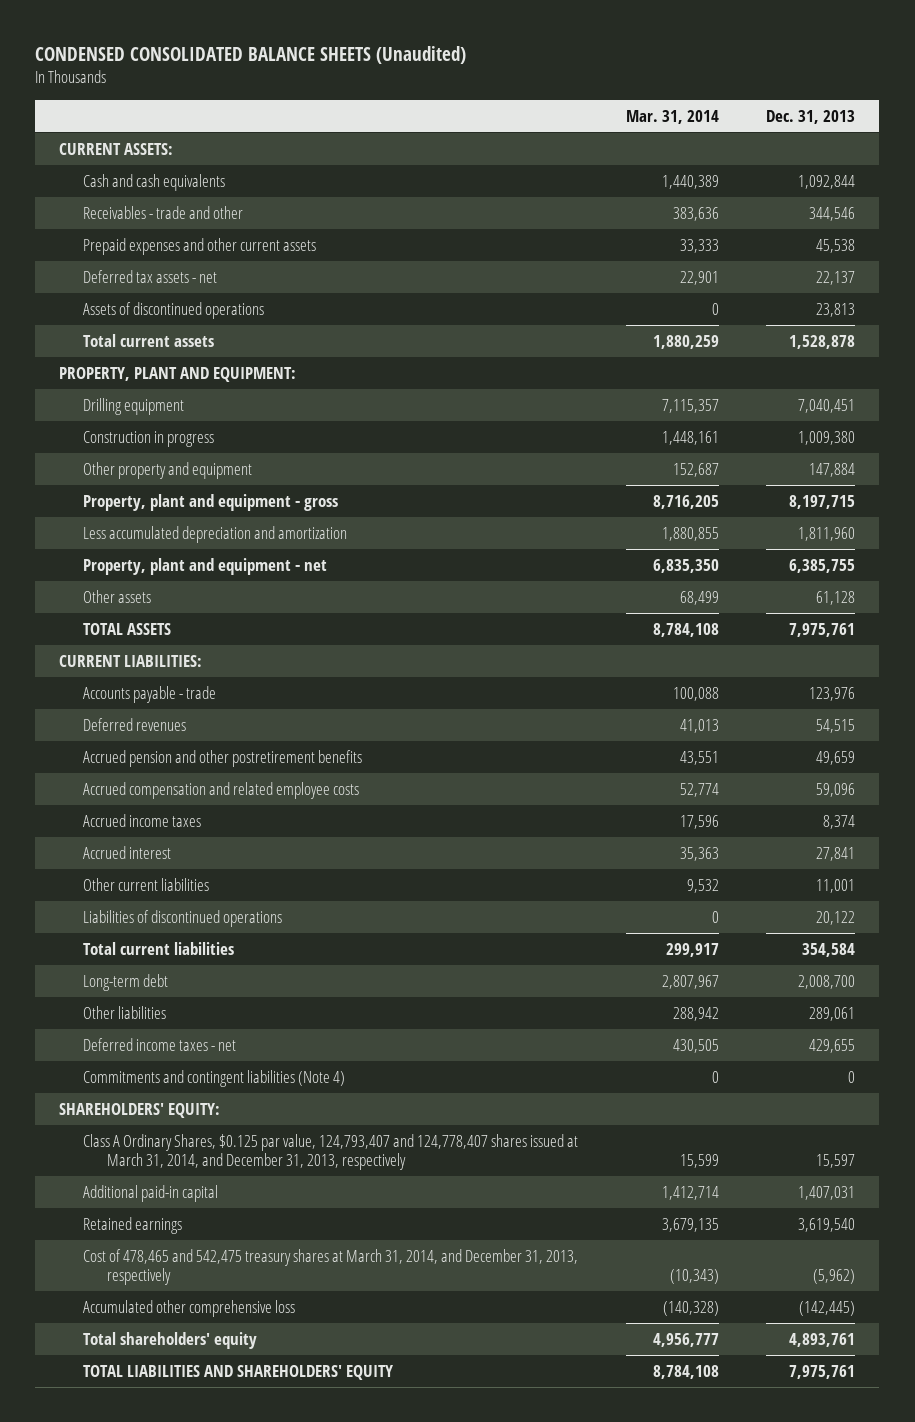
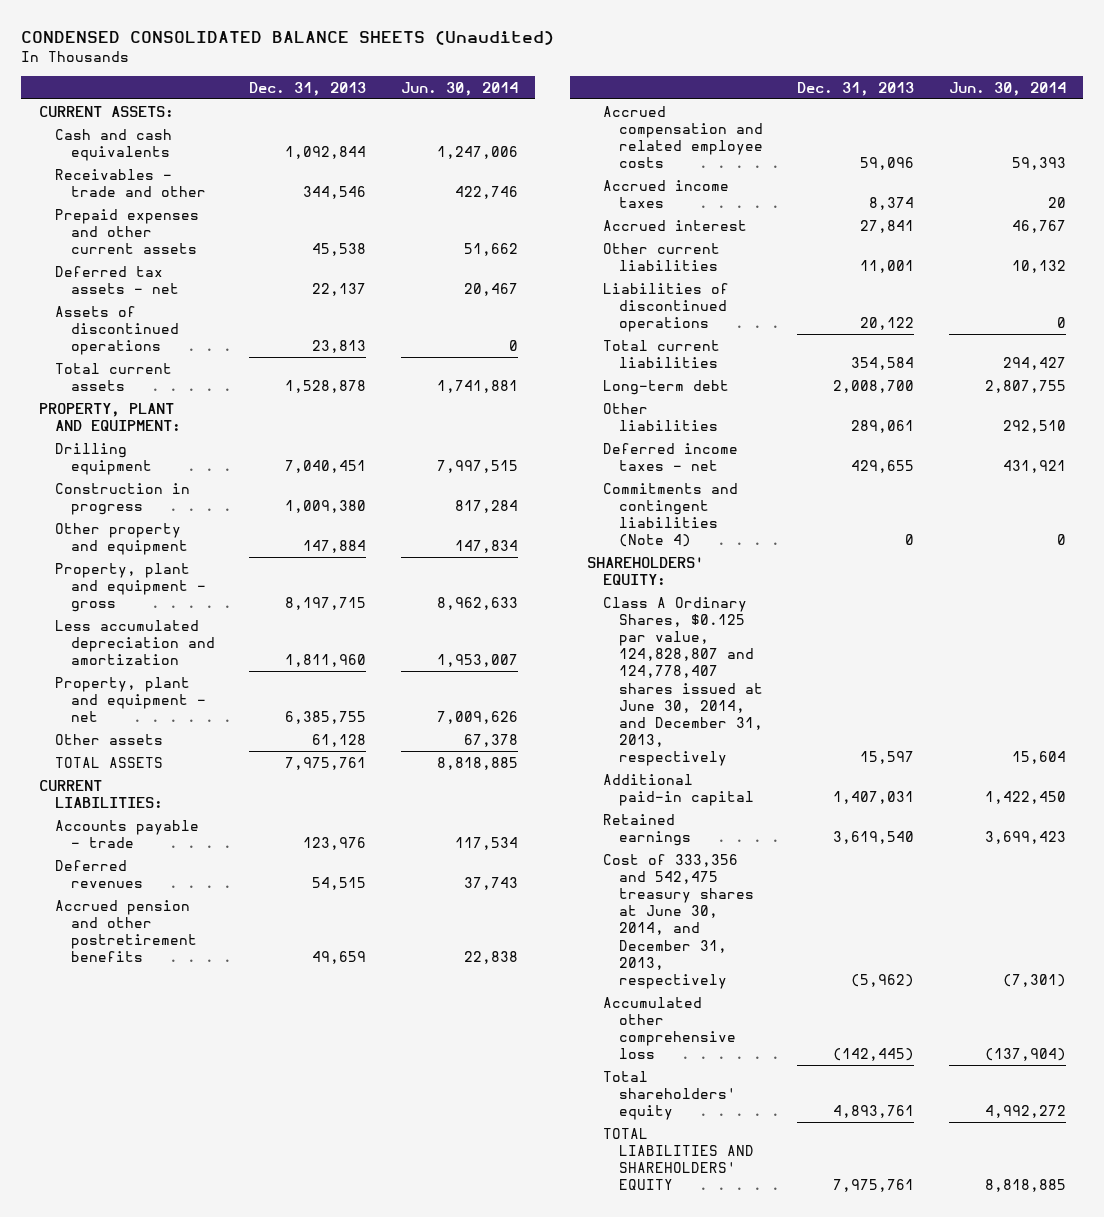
- | Mar. 31, 2014 | Dec. 31, 2013
+ | Dec. 31, 2013 | Jun. 30, 2014
- Class A Ordinary Shares, $0.125 par value, 124,793,407 and 124,778,407 shares issued at March 31, 2014, and December 31, 2013, respectively | 15,599 | 15,597
+ Class A Ordinary Shares, $0.125 par value, 124,828,807 and 124,778,407 shares issued at June 30, 2014, and December 31, 2013, respectively | 15,597 | 15,604
- Cost of 478,465 and 542,475 treasury shares at March 31, 2014, and December 31, 2013, respectively | (10,343) | (5,962)
+ Cost of 333,356 and 542,475 treasury shares at June 30, 2014, and December 31, 2013, respectively | (5,962) | (7,301)

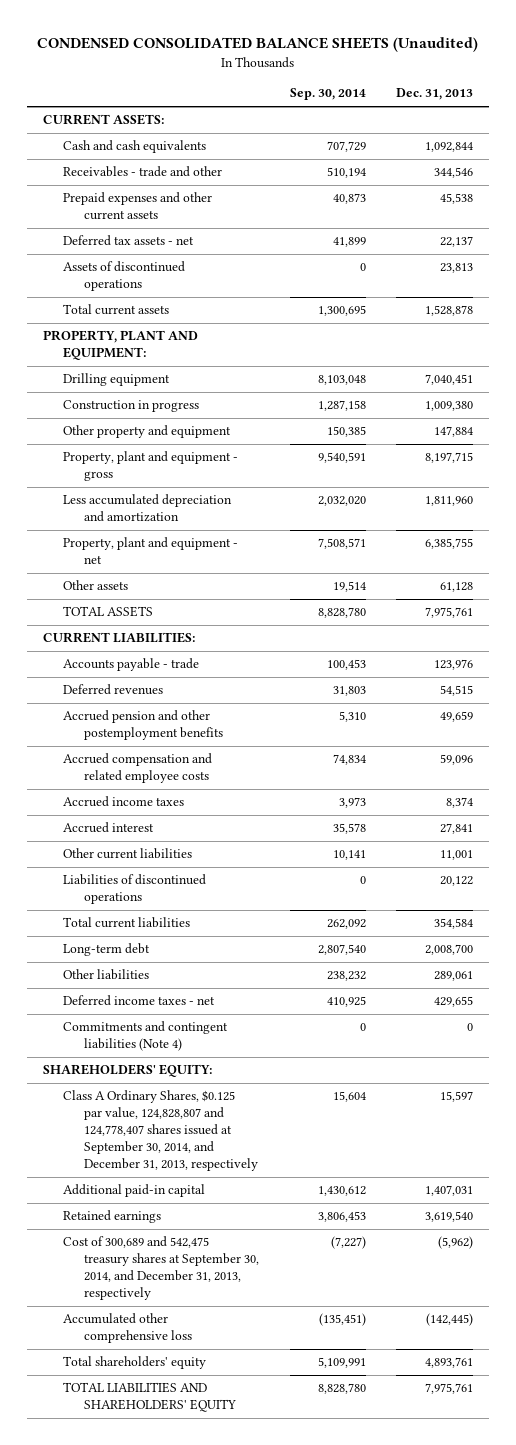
- | Dec. 31, 2013 | Jun. 30, 2014
+ | Sep. 30, 2014 | Dec. 31, 2013
- Accrued pension and other postretirement benefits | 49,659 | 22,838
+ Accrued pension and other postemployment benefits | 5,310 | 49,659
- Class A Ordinary Shares, $0.125 par value, 124,828,807 and 124,778,407 shares issued at June 30, 2014, and December 31, 2013, respectively | 15,597 | 15,604
+ Class A Ordinary Shares, $0.125 par value, 124,828,807 and 124,778,407 shares issued at September 30, 2014, and December 31, 2013, respectively | 15,604 | 15,597
- Cost of 333,356 and 542,475 treasury shares at June 30, 2014, and December 31, 2013, respectively | (5,962) | (7,301)
+ Cost of 300,689 and 542,475 treasury shares at September 30, 2014, and December 31, 2013, respectively | (7,227) | (5,962)

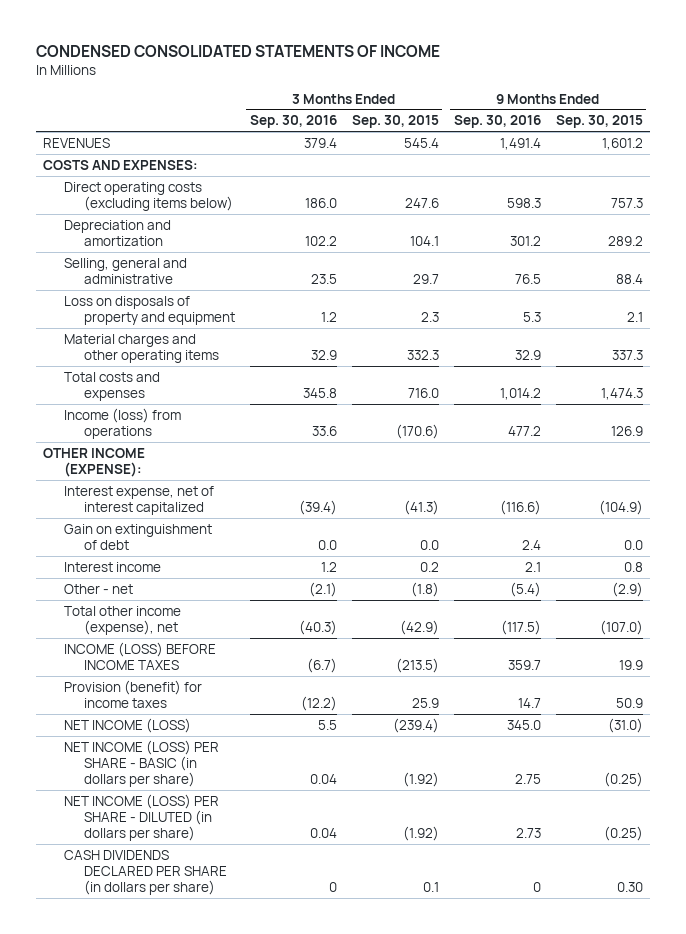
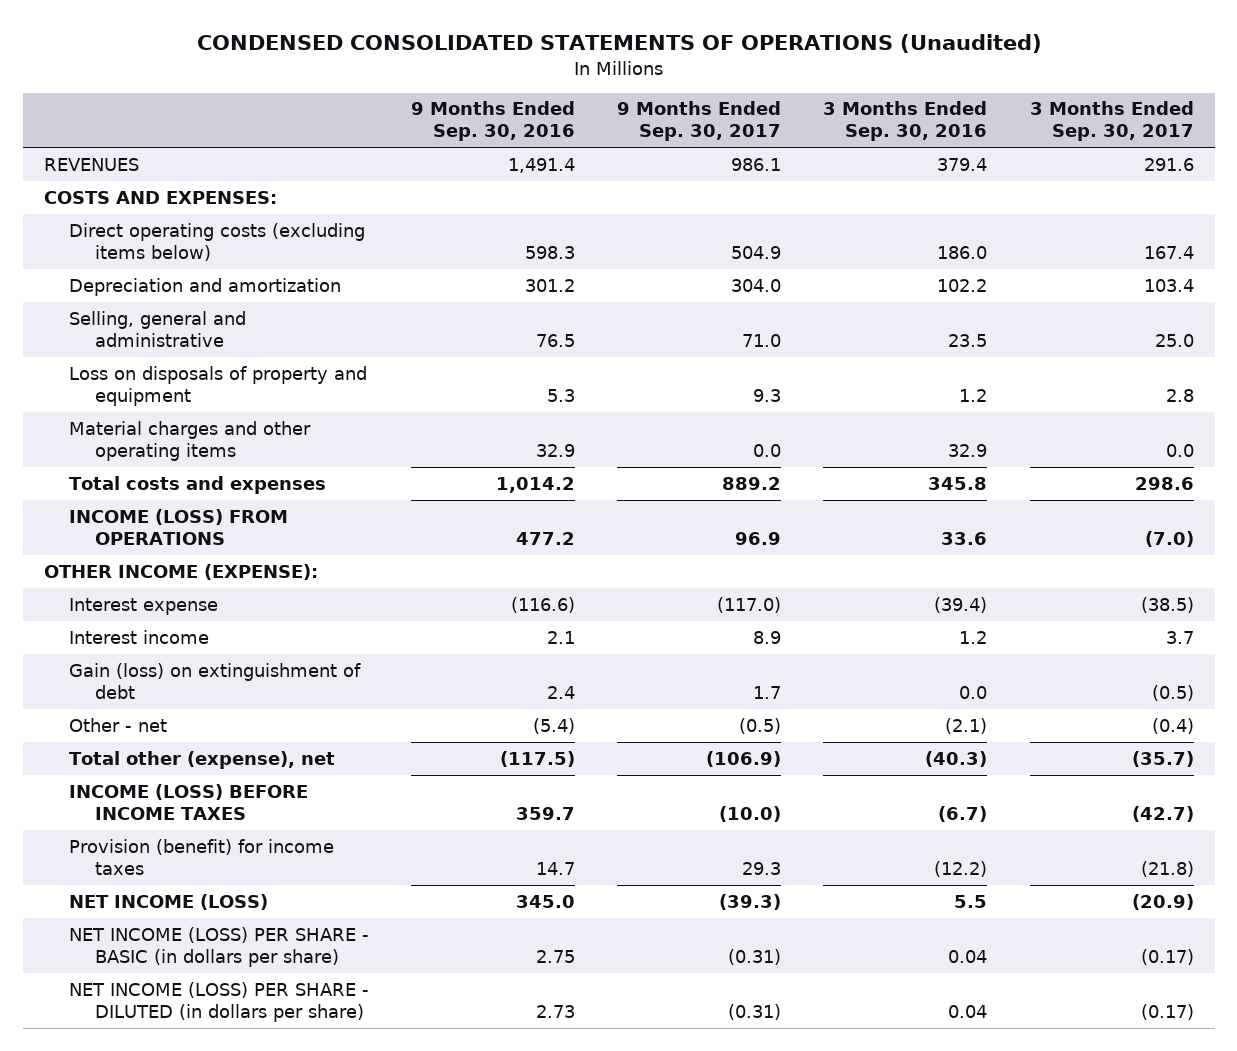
- CONDENSED CONSOLIDATED STATEMENTS OF INCOME
+ CONDENSED CONSOLIDATED STATEMENTS OF OPERATIONS (Unaudited)
- | 3 Months Ended Sep. 30, 2016 | 3 Months Ended Sep. 30, 2015 | 9 Months Ended Sep. 30, 2016 | 9 Months Ended Sep. 30, 2015
+ | 9 Months Ended Sep. 30, 2016 | 9 Months Ended Sep. 30, 2017 | 3 Months Ended Sep. 30, 2016 | 3 Months Ended Sep. 30, 2017
- Income (loss) from operations | 33.6 | (170.6) | 477.2 | 126.9
+ INCOME (LOSS) FROM OPERATIONS | 477.2 | 96.9 | 33.6 | (7.0)
- Interest expense, net of interest capitalized | (39.4) | (41.3) | (116.6) | (104.9)
- Gain on extinguishment of debt | 0.0 | 0.0 | 2.4 | 0.0
+ Interest expense | (116.6) | (117.0) | (39.4) | (38.5)
+ Gain (loss) on extinguishment of debt | 2.4 | 1.7 | 0.0 | (0.5)
- Total other income (expense), net | (40.3) | (42.9) | (117.5) | (107.0)
+ Total other (expense), net | (117.5) | (106.9) | (40.3) | (35.7)
- CASH DIVIDENDS DECLARED PER SHARE (in dollars per share) | 0 | 0.1 | 0 | 0.30

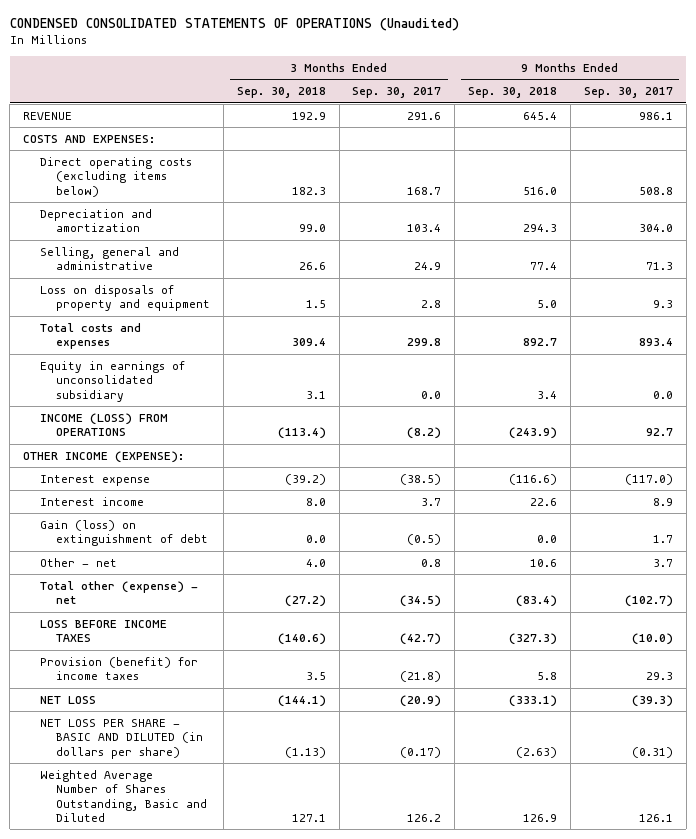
- | 9 Months Ended Sep. 30, 2016 | 9 Months Ended Sep. 30, 2017 | 3 Months Ended Sep. 30, 2016 | 3 Months Ended Sep. 30, 2017
+ | 3 Months Ended Sep. 30, 2018 | 3 Months Ended Sep. 30, 2017 | 9 Months Ended Sep. 30, 2018 | 9 Months Ended Sep. 30, 2017
- REVENUES | 1,491.4 | 986.1 | 379.4 | 291.6
+ REVENUE | 192.9 | 291.6 | 645.4 | 986.1
- Direct operating costs (excluding items below) | 598.3 | 504.9 | 186.0 | 167.4
+ Direct operating costs (excluding items below) | 182.3 | 168.7 | 516.0 | 508.8
- Selling, general and administrative | 76.5 | 71.0 | 23.5 | 25.0
+ Selling, general and administrative | 26.6 | 24.9 | 77.4 | 71.3
- Material charges and other operating items | 32.9 | 0.0 | 32.9 | 0.0
- Total costs and expenses | 1,014.2 | 889.2 | 345.8 | 298.6
- INCOME (LOSS) FROM OPERATIONS | 477.2 | 96.9 | 33.6 | (7.0)
+ Total costs and expenses | 309.4 | 299.8 | 892.7 | 893.4
+ Equity in earnings of unconsolidated subsidiary | 3.1 | 0.0 | 3.4 | 0.0
+ INCOME (LOSS) FROM OPERATIONS | (113.4) | (8.2) | (243.9) | 92.7
- Other - net | (5.4) | (0.5) | (2.1) | (0.4)
- Total other (expense), net | (117.5) | (106.9) | (40.3) | (35.7)
- INCOME (LOSS) BEFORE INCOME TAXES | 359.7 | (10.0) | (6.7) | (42.7)
+ Other - net | 4.0 | 0.8 | 10.6 | 3.7
+ Total other (expense) - net | (27.2) | (34.5) | (83.4) | (102.7)
+ LOSS BEFORE INCOME TAXES | (140.6) | (42.7) | (327.3) | (10.0)
- NET INCOME (LOSS) | 345.0 | (39.3) | 5.5 | (20.9)
- NET INCOME (LOSS) PER SHARE - BASIC (in dollars per share) | 2.75 | (0.31) | 0.04 | (0.17)
- NET INCOME (LOSS) PER SHARE - DILUTED (in dollars per share) | 2.73 | (0.31) | 0.04 | (0.17)
+ NET LOSS | (144.1) | (20.9) | (333.1) | (39.3)
+ NET LOSS PER SHARE - BASIC AND DILUTED (in dollars per share) | (1.13) | (0.17) | (2.63) | (0.31)
+ Weighted Average Number of Shares Outstanding, Basic and Diluted | 127.1 | 126.2 | 126.9 | 126.1

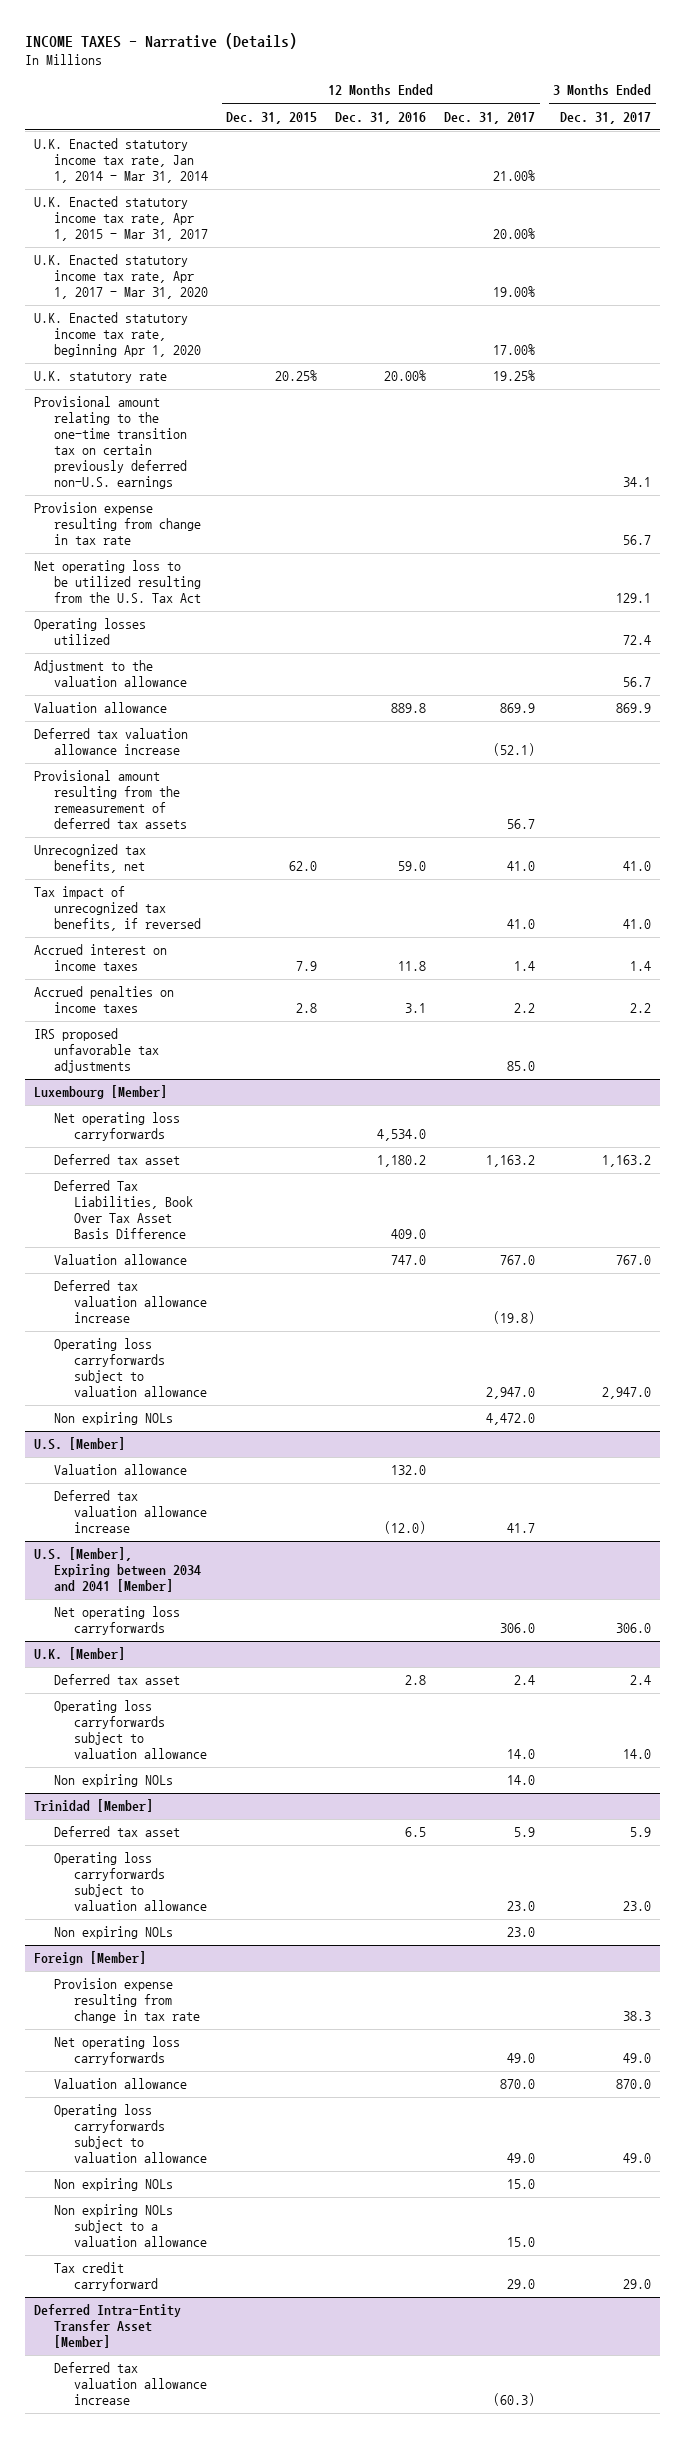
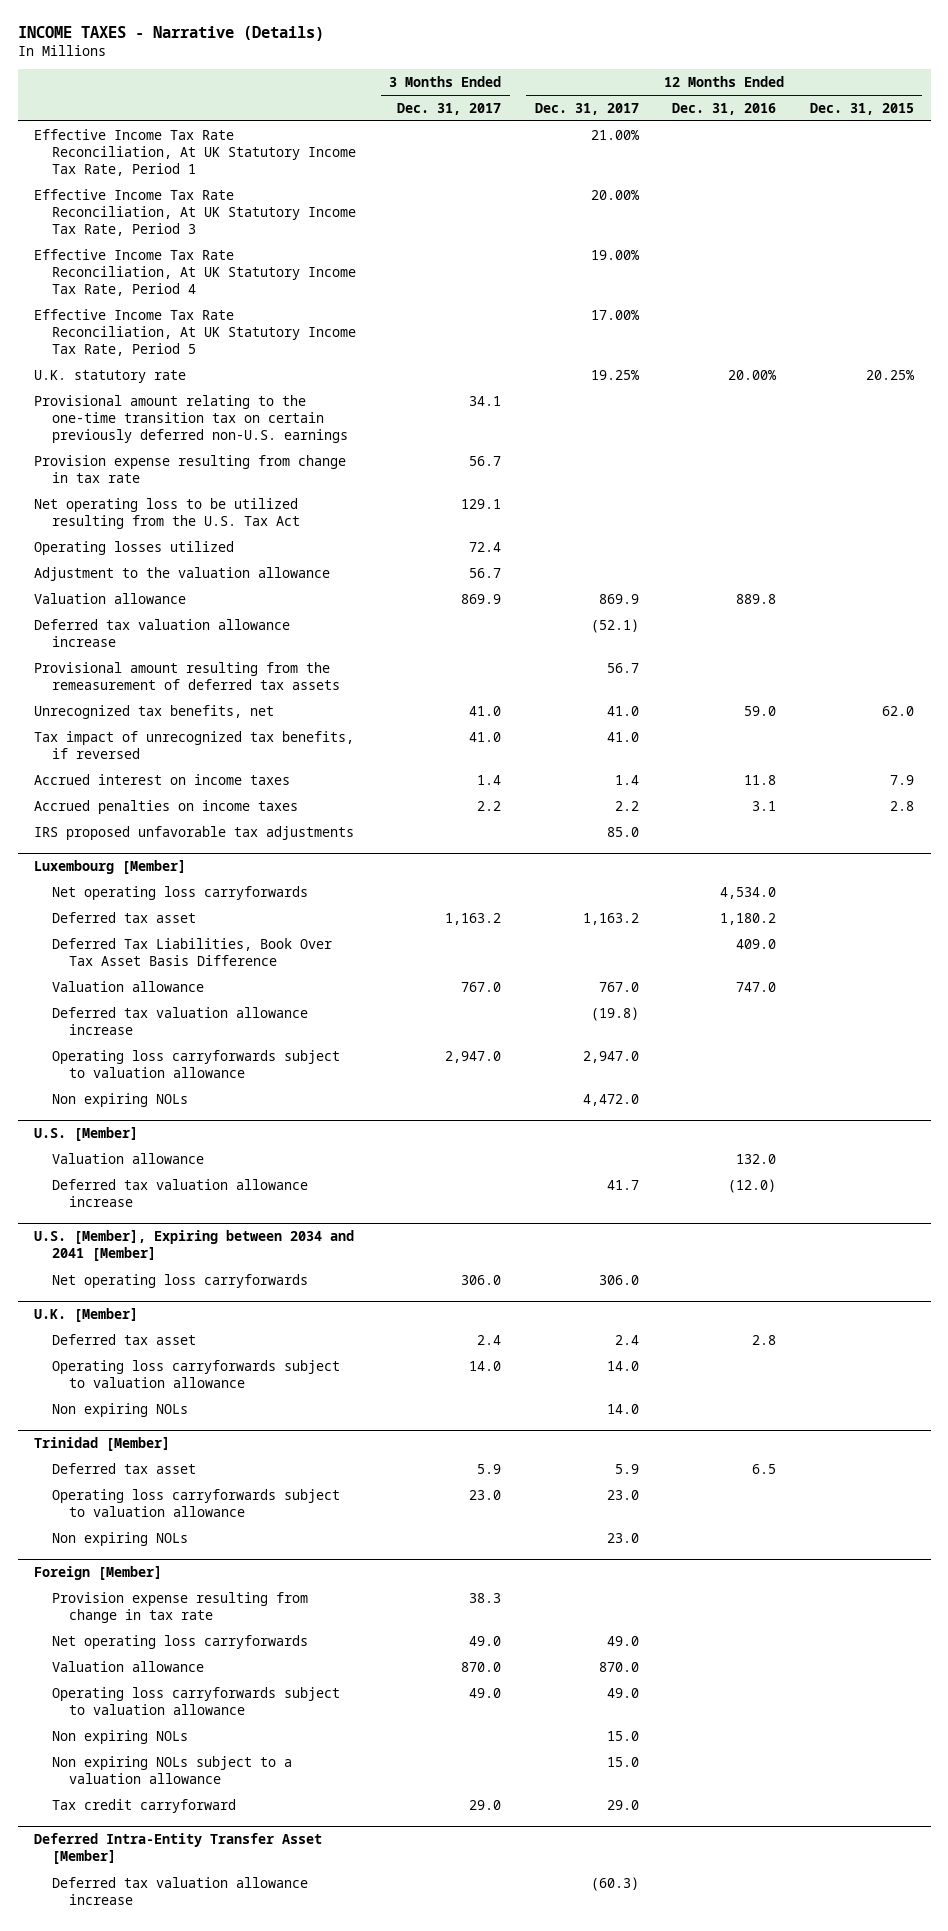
- | 12 Months Ended Dec. 31, 2015 | 12 Months Ended Dec. 31, 2016 | 12 Months Ended Dec. 31, 2017 | 3 Months Ended Dec. 31, 2017
+ | 3 Months Ended Dec. 31, 2017 | 12 Months Ended Dec. 31, 2017 | 12 Months Ended Dec. 31, 2016 | 12 Months Ended Dec. 31, 2015
- U.K. Enacted statutory income tax rate, Jan 1, 2014 - Mar 31, 2014 | | | 21.00% |
- U.K. Enacted statutory income tax rate, Apr 1, 2015 - Mar 31, 2017 | | | 20.00% |
- U.K. Enacted statutory income tax rate, Apr 1, 2017 - Mar 31, 2020 | | | 19.00% |
- U.K. Enacted statutory income tax rate, beginning Apr 1, 2020 | | | 17.00% |
+ Effective Income Tax Rate Reconciliation, At UK Statutory Income Tax Rate, Period 1 | | 21.00% | |
+ Effective Income Tax Rate Reconciliation, At UK Statutory Income Tax Rate, Period 3 | | 20.00% | |
+ Effective Income Tax Rate Reconciliation, At UK Statutory Income Tax Rate, Period 4 | | 19.00% | |
+ Effective Income Tax Rate Reconciliation, At UK Statutory Income Tax Rate, Period 5 | | 17.00% | |

